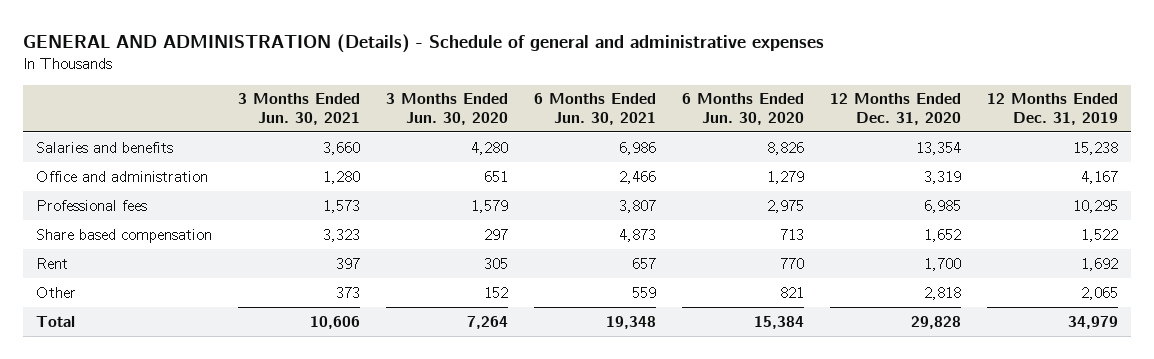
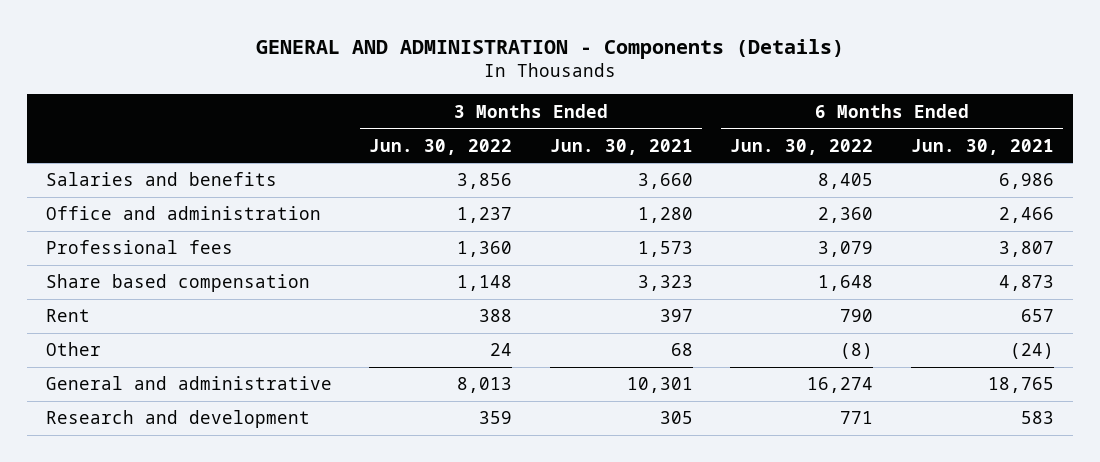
- GENERAL AND ADMINISTRATION (Details) - Schedule of general and administrative expenses
+ GENERAL AND ADMINISTRATION - Components (Details)
- | 3 Months Ended Jun. 30, 2021 | 3 Months Ended Jun. 30, 2020 | 6 Months Ended Jun. 30, 2021 | 6 Months Ended Jun. 30, 2020 | 12 Months Ended Dec. 31, 2020 | 12 Months Ended Dec. 31, 2019
+ | 3 Months Ended Jun. 30, 2022 | 3 Months Ended Jun. 30, 2021 | 6 Months Ended Jun. 30, 2022 | 6 Months Ended Jun. 30, 2021
- Other | 373 | 152 | 559 | 821 | 2,818 | 2,065
- Total | 10,606 | 7,264 | 19,348 | 15,384 | 29,828 | 34,979
+ Other | 24 | 68 | (8) | (24)
+ General and administrative | 8,013 | 10,301 | 16,274 | 18,765
+ Research and development | 359 | 305 | 771 | 583

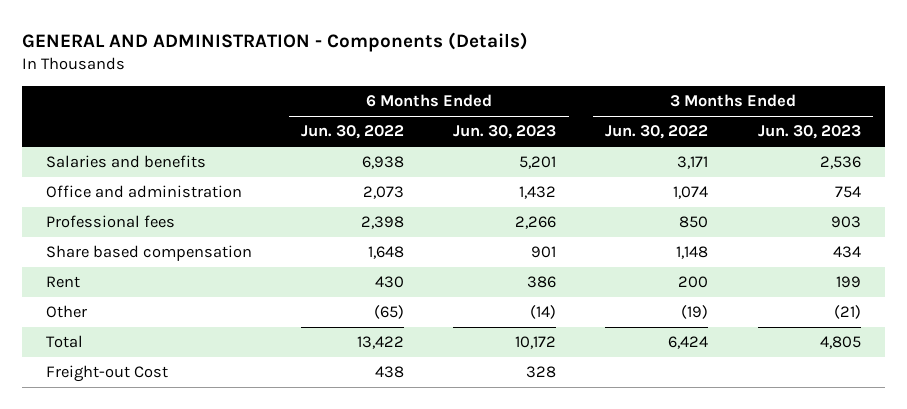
- | 3 Months Ended Jun. 30, 2022 | 3 Months Ended Jun. 30, 2021 | 6 Months Ended Jun. 30, 2022 | 6 Months Ended Jun. 30, 2021
+ | 6 Months Ended Jun. 30, 2022 | 6 Months Ended Jun. 30, 2023 | 3 Months Ended Jun. 30, 2022 | 3 Months Ended Jun. 30, 2023
- Salaries and benefits | 3,856 | 3,660 | 8,405 | 6,986
- Office and administration | 1,237 | 1,280 | 2,360 | 2,466
- Professional fees | 1,360 | 1,573 | 3,079 | 3,807
+ Salaries and benefits | 6,938 | 5,201 | 3,171 | 2,536
+ Office and administration | 2,073 | 1,432 | 1,074 | 754
+ Professional fees | 2,398 | 2,266 | 850 | 903
- Rent | 388 | 397 | 790 | 657
- Other | 24 | 68 | (8) | (24)
- General and administrative | 8,013 | 10,301 | 16,274 | 18,765
- Research and development | 359 | 305 | 771 | 583
+ Rent | 430 | 386 | 200 | 199
+ Other | (65) | (14) | (19) | (21)
+ Total | 13,422 | 10,172 | 6,424 | 4,805
+ Freight-out Cost | 438 | 328 | |

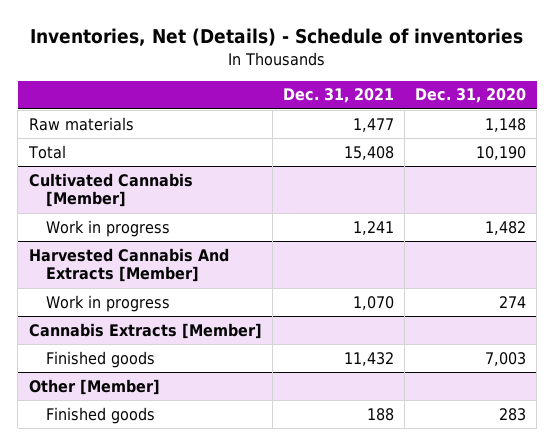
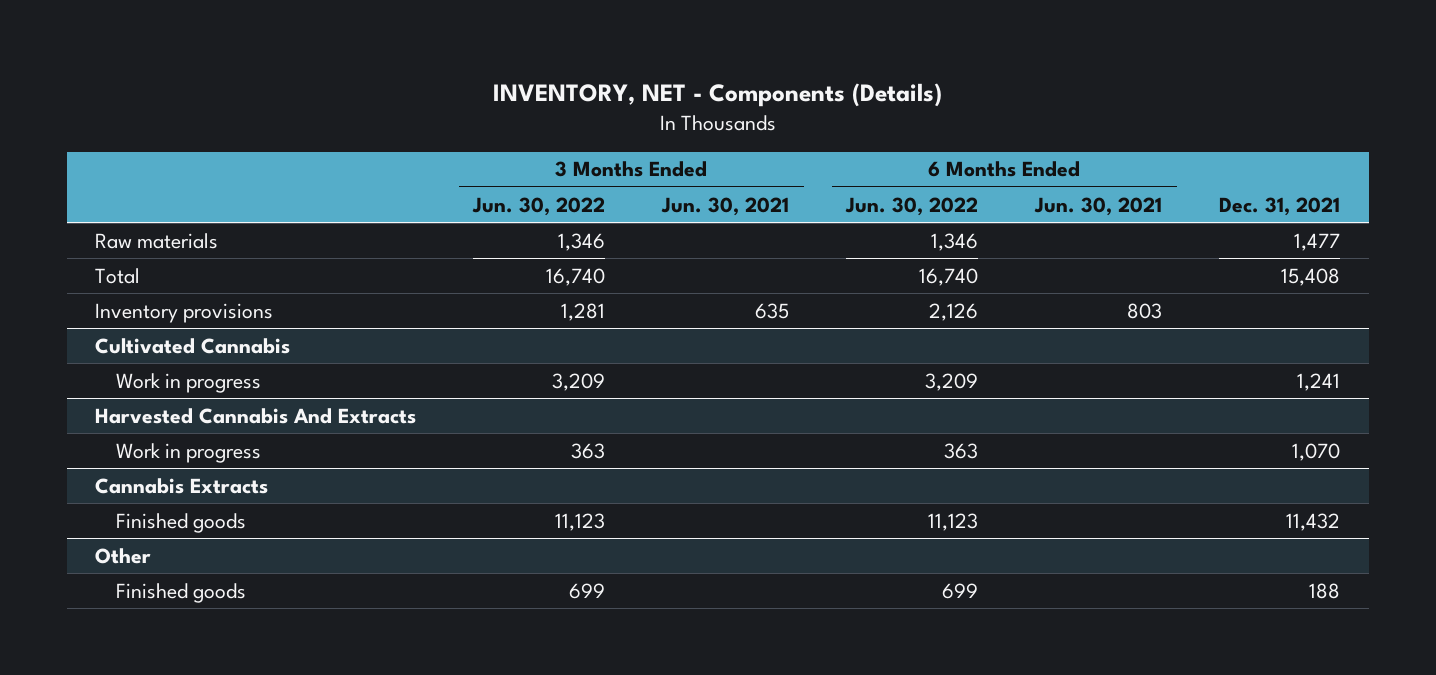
- Inventories, Net (Details) - Schedule of inventories
+ INVENTORY, NET - Components (Details)
- | Dec. 31, 2021 | Dec. 31, 2020
+ | 3 Months Ended Jun. 30, 2022 | 3 Months Ended Jun. 30, 2021 | 6 Months Ended Jun. 30, 2022 | 6 Months Ended Jun. 30, 2021 | Dec. 31, 2021
- Cultivated Cannabis [Member]
+ Inventory provisions | 1,281 | 635 | 2,126 | 803 |
+ Cultivated Cannabis
- Harvested Cannabis And Extracts [Member]
+ Harvested Cannabis And Extracts
- Cannabis Extracts [Member]
+ Cannabis Extracts
- Other [Member]
+ Other

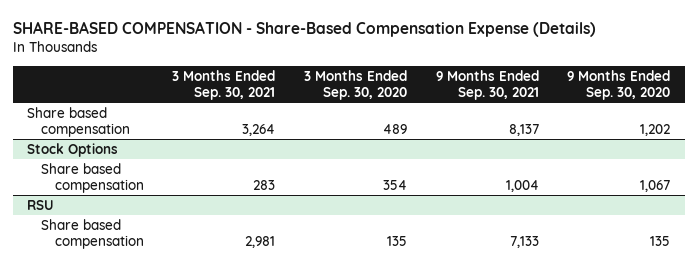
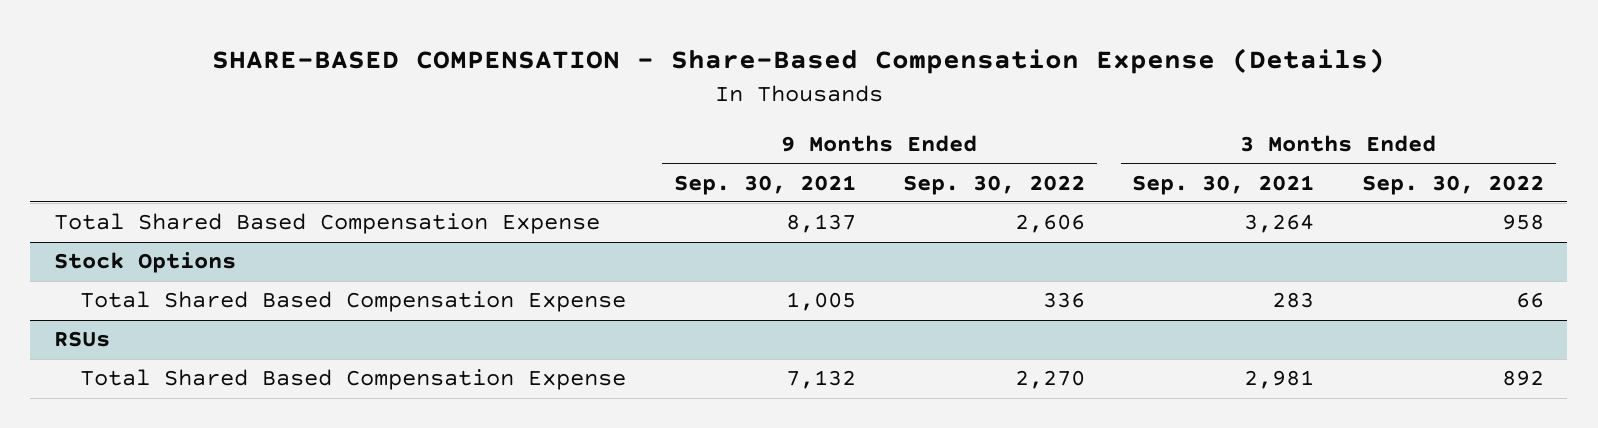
- | 3 Months Ended Sep. 30, 2021 | 3 Months Ended Sep. 30, 2020 | 9 Months Ended Sep. 30, 2021 | 9 Months Ended Sep. 30, 2020
+ | 9 Months Ended Sep. 30, 2021 | 9 Months Ended Sep. 30, 2022 | 3 Months Ended Sep. 30, 2021 | 3 Months Ended Sep. 30, 2022
- Share based compensation | 3,264 | 489 | 8,137 | 1,202
+ Total Shared Based Compensation Expense | 8,137 | 2,606 | 3,264 | 958
@ Stock Options
- Share based compensation | 283 | 354 | 1,004 | 1,067
- RSU
- Share based compensation | 2,981 | 135 | 7,133 | 135
@ Stock Options
+ Total Shared Based Compensation Expense | 1,005 | 336 | 283 | 66
+ RSUs
+ Total Shared Based Compensation Expense | 7,132 | 2,270 | 2,981 | 892

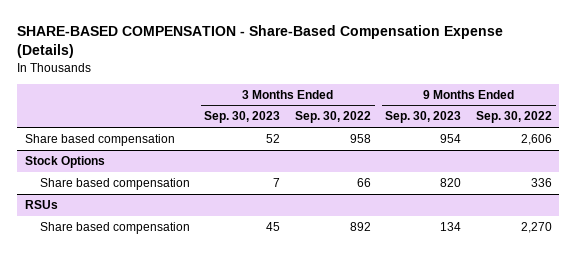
- | 9 Months Ended Sep. 30, 2021 | 9 Months Ended Sep. 30, 2022 | 3 Months Ended Sep. 30, 2021 | 3 Months Ended Sep. 30, 2022
+ | 3 Months Ended Sep. 30, 2023 | 3 Months Ended Sep. 30, 2022 | 9 Months Ended Sep. 30, 2023 | 9 Months Ended Sep. 30, 2022
- Total Shared Based Compensation Expense | 8,137 | 2,606 | 3,264 | 958
+ Share based compensation | 52 | 958 | 954 | 2,606
@ Stock Options
- Total Shared Based Compensation Expense | 1,005 | 336 | 283 | 66
+ Share based compensation | 7 | 66 | 820 | 336
@ RSUs
- Total Shared Based Compensation Expense | 7,132 | 2,270 | 2,981 | 892
+ Share based compensation | 45 | 892 | 134 | 2,270

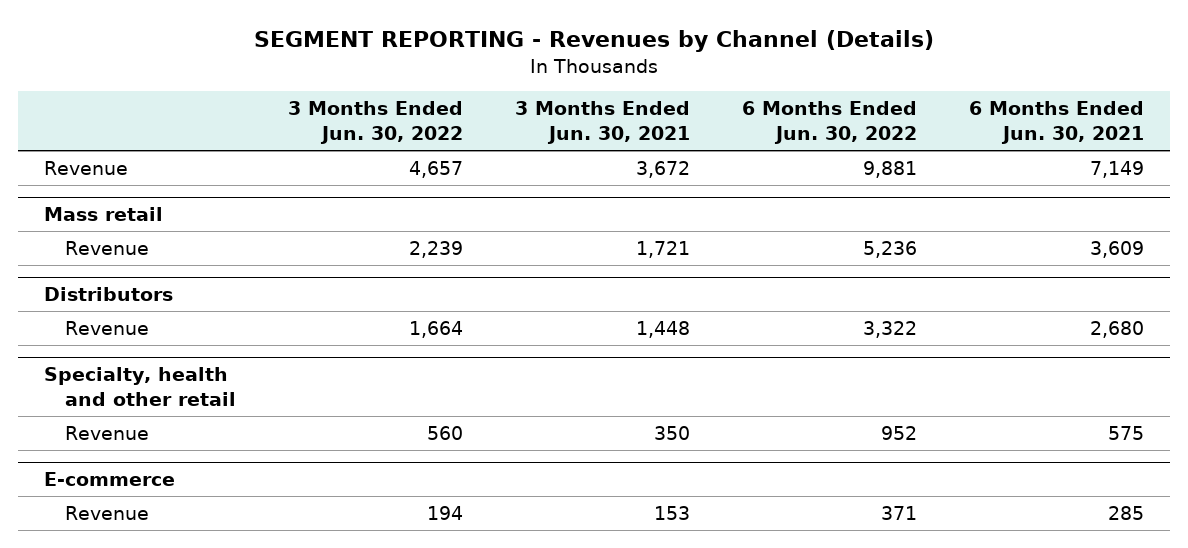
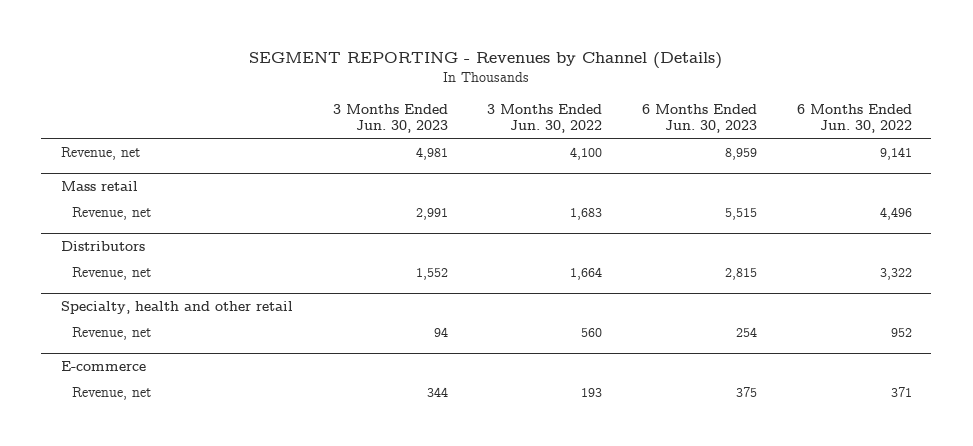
- | 3 Months Ended Jun. 30, 2022 | 3 Months Ended Jun. 30, 2021 | 6 Months Ended Jun. 30, 2022 | 6 Months Ended Jun. 30, 2021
+ | 3 Months Ended Jun. 30, 2023 | 3 Months Ended Jun. 30, 2022 | 6 Months Ended Jun. 30, 2023 | 6 Months Ended Jun. 30, 2022
- Revenue | 4,657 | 3,672 | 9,881 | 7,149
+ Revenue, net | 4,981 | 4,100 | 8,959 | 9,141
@ Mass retail
- Revenue | 2,239 | 1,721 | 5,236 | 3,609
+ Revenue, net | 2,991 | 1,683 | 5,515 | 4,496
@ Distributors
- Revenue | 1,664 | 1,448 | 3,322 | 2,680
+ Revenue, net | 1,552 | 1,664 | 2,815 | 3,322
@ Specialty, health and other retail
- Revenue | 560 | 350 | 952 | 575
+ Revenue, net | 94 | 560 | 254 | 952
@ E-commerce
- Revenue | 194 | 153 | 371 | 285
+ Revenue, net | 344 | 193 | 375 | 371

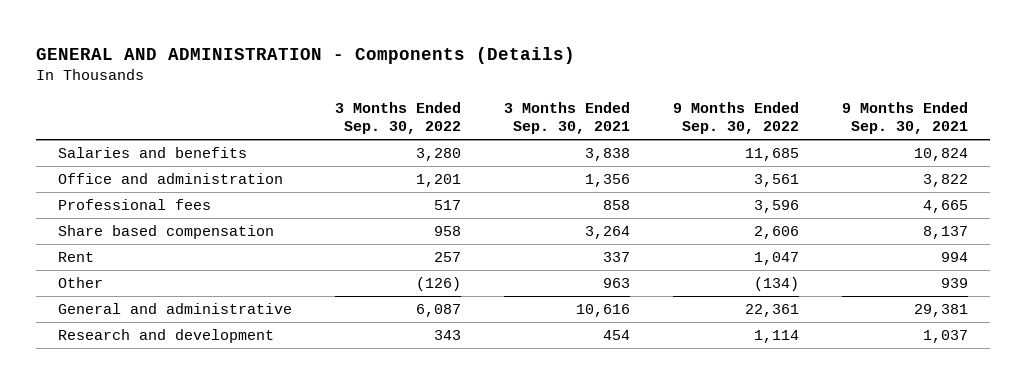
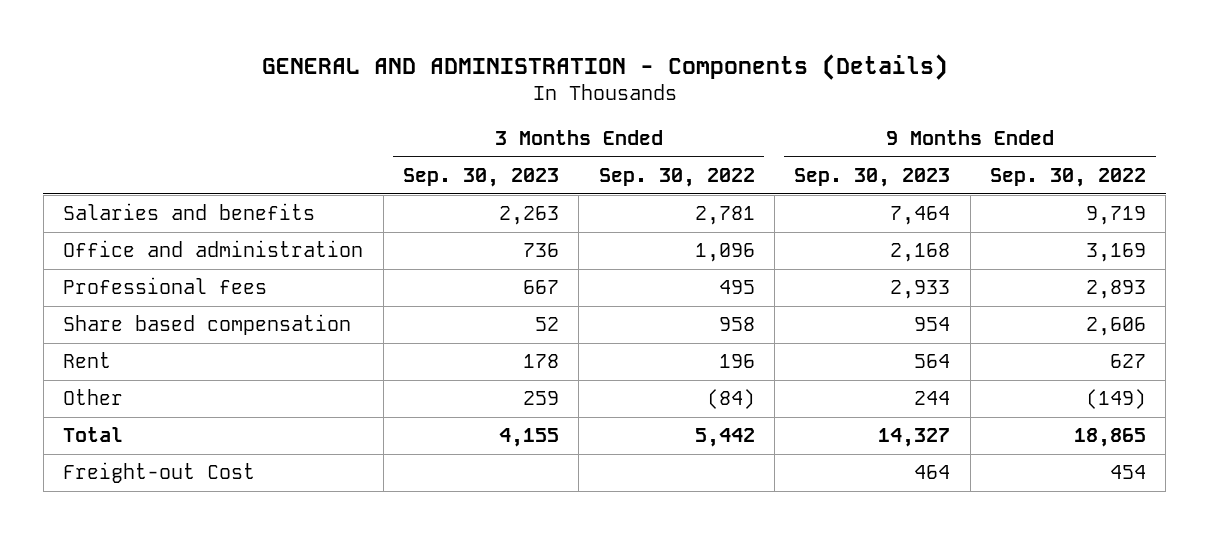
- | 3 Months Ended Sep. 30, 2022 | 3 Months Ended Sep. 30, 2021 | 9 Months Ended Sep. 30, 2022 | 9 Months Ended Sep. 30, 2021
+ | 3 Months Ended Sep. 30, 2023 | 3 Months Ended Sep. 30, 2022 | 9 Months Ended Sep. 30, 2023 | 9 Months Ended Sep. 30, 2022
- Salaries and benefits | 3,280 | 3,838 | 11,685 | 10,824
- Office and administration | 1,201 | 1,356 | 3,561 | 3,822
- Professional fees | 517 | 858 | 3,596 | 4,665
+ Salaries and benefits | 2,263 | 2,781 | 7,464 | 9,719
+ Office and administration | 736 | 1,096 | 2,168 | 3,169
+ Professional fees | 667 | 495 | 2,933 | 2,893
- Rent | 257 | 337 | 1,047 | 994
- Other | (126) | 963 | (134) | 939
- General and administrative | 6,087 | 10,616 | 22,361 | 29,381
- Research and development | 343 | 454 | 1,114 | 1,037
+ Rent | 178 | 196 | 564 | 627
+ Other | 259 | (84) | 244 | (149)
+ Total | 4,155 | 5,442 | 14,327 | 18,865
+ Freight-out Cost | | | 464 | 454

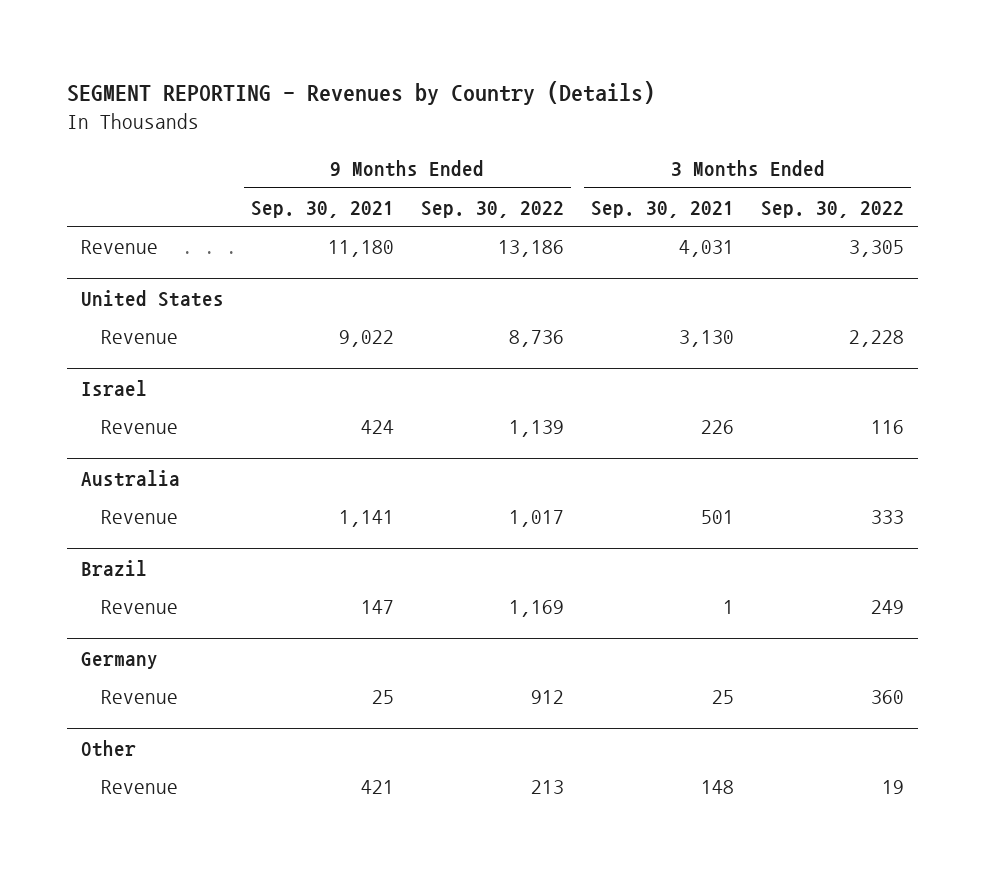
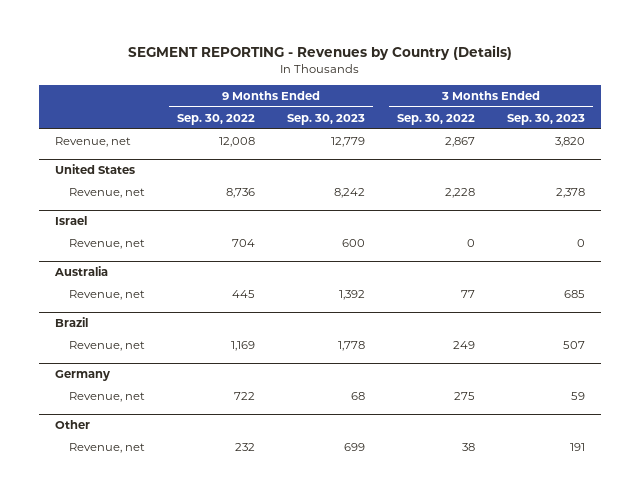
- | 9 Months Ended Sep. 30, 2021 | 9 Months Ended Sep. 30, 2022 | 3 Months Ended Sep. 30, 2021 | 3 Months Ended Sep. 30, 2022
+ | 9 Months Ended Sep. 30, 2022 | 9 Months Ended Sep. 30, 2023 | 3 Months Ended Sep. 30, 2022 | 3 Months Ended Sep. 30, 2023
- Revenue | 11,180 | 13,186 | 4,031 | 3,305
+ Revenue, net | 12,008 | 12,779 | 2,867 | 3,820
@ United States
- Revenue | 9,022 | 8,736 | 3,130 | 2,228
+ Revenue, net | 8,736 | 8,242 | 2,228 | 2,378
@ Israel
- Revenue | 424 | 1,139 | 226 | 116
+ Revenue, net | 704 | 600 | 0 | 0
@ Australia
- Revenue | 1,141 | 1,017 | 501 | 333
+ Revenue, net | 445 | 1,392 | 77 | 685
@ Brazil
- Revenue | 147 | 1,169 | 1 | 249
+ Revenue, net | 1,169 | 1,778 | 249 | 507
@ Germany
- Revenue | 25 | 912 | 25 | 360
+ Revenue, net | 722 | 68 | 275 | 59
@ Other
- Revenue | 421 | 213 | 148 | 19
+ Revenue, net | 232 | 699 | 38 | 191

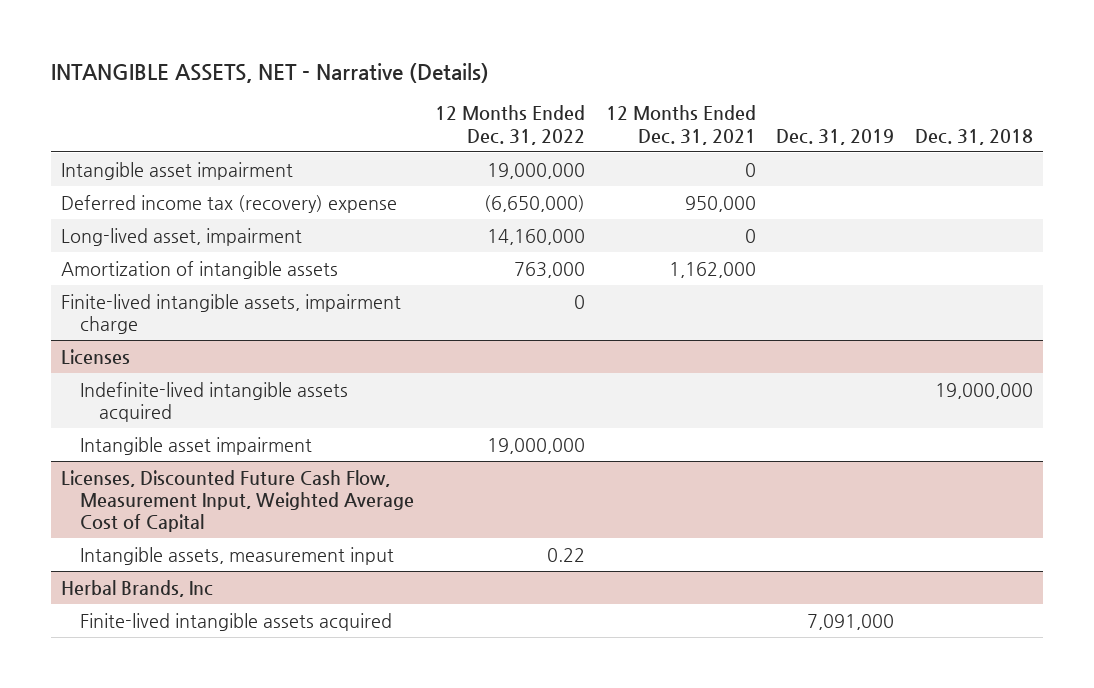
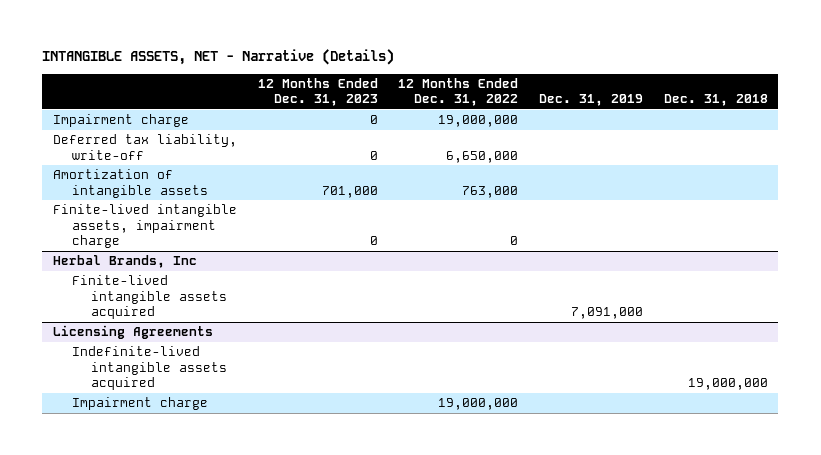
- | 12 Months Ended Dec. 31, 2022 | 12 Months Ended Dec. 31, 2021 | Dec. 31, 2019 | Dec. 31, 2018
+ | 12 Months Ended Dec. 31, 2023 | 12 Months Ended Dec. 31, 2022 | Dec. 31, 2019 | Dec. 31, 2018
- Intangible asset impairment | 19,000,000 | 0 | |
- Deferred income tax (recovery) expense | (6,650,000) | 950,000 | |
- Long-lived asset, impairment | 14,160,000 | 0 | |
+ Impairment charge | 0 | 19,000,000 | |
+ Deferred tax liability, write-off | 0 | 6,650,000 | |
- Licenses
- Indefinite-lived intangible assets acquired | | | | 19,000,000
- Intangible asset impairment | 19,000,000 | | |
- Licenses, Discounted Future Cash Flow, Measurement Input, Weighted Average Cost of Capital
- Intangible assets, measurement input | 0.22 | | |
+ Licensing Agreements
+ Indefinite-lived intangible assets acquired | | | | 19,000,000
+ Impairment charge | | 19,000,000 | |

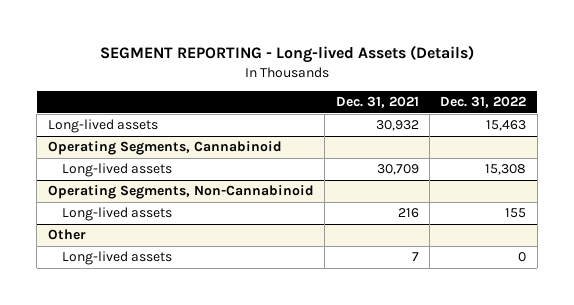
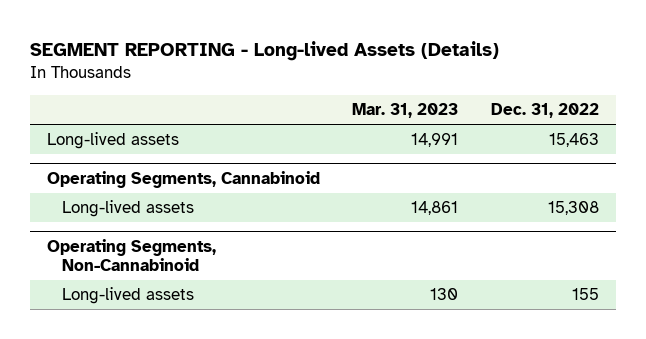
- | Dec. 31, 2021 | Dec. 31, 2022
+ | Mar. 31, 2023 | Dec. 31, 2022
- Other
- Long-lived assets | 7 | 0

